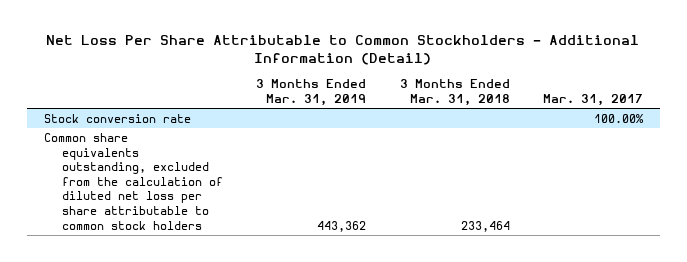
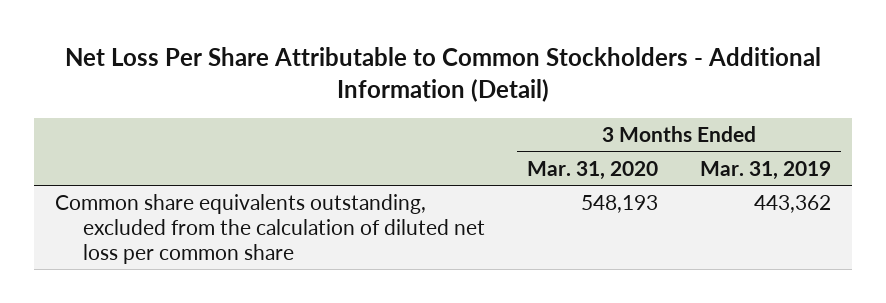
- | 3 Months Ended Mar. 31, 2019 | 3 Months Ended Mar. 31, 2018 | Mar. 31, 2017
+ | 3 Months Ended Mar. 31, 2020 | 3 Months Ended Mar. 31, 2019
- Stock conversion rate | | | 100.00%
- Common share equivalents outstanding, excluded from the calculation of diluted net loss per share attributable to common stock holders | 443,362 | 233,464 |
+ Common share equivalents outstanding, excluded from the calculation of diluted net loss per common share | 548,193 | 443,362

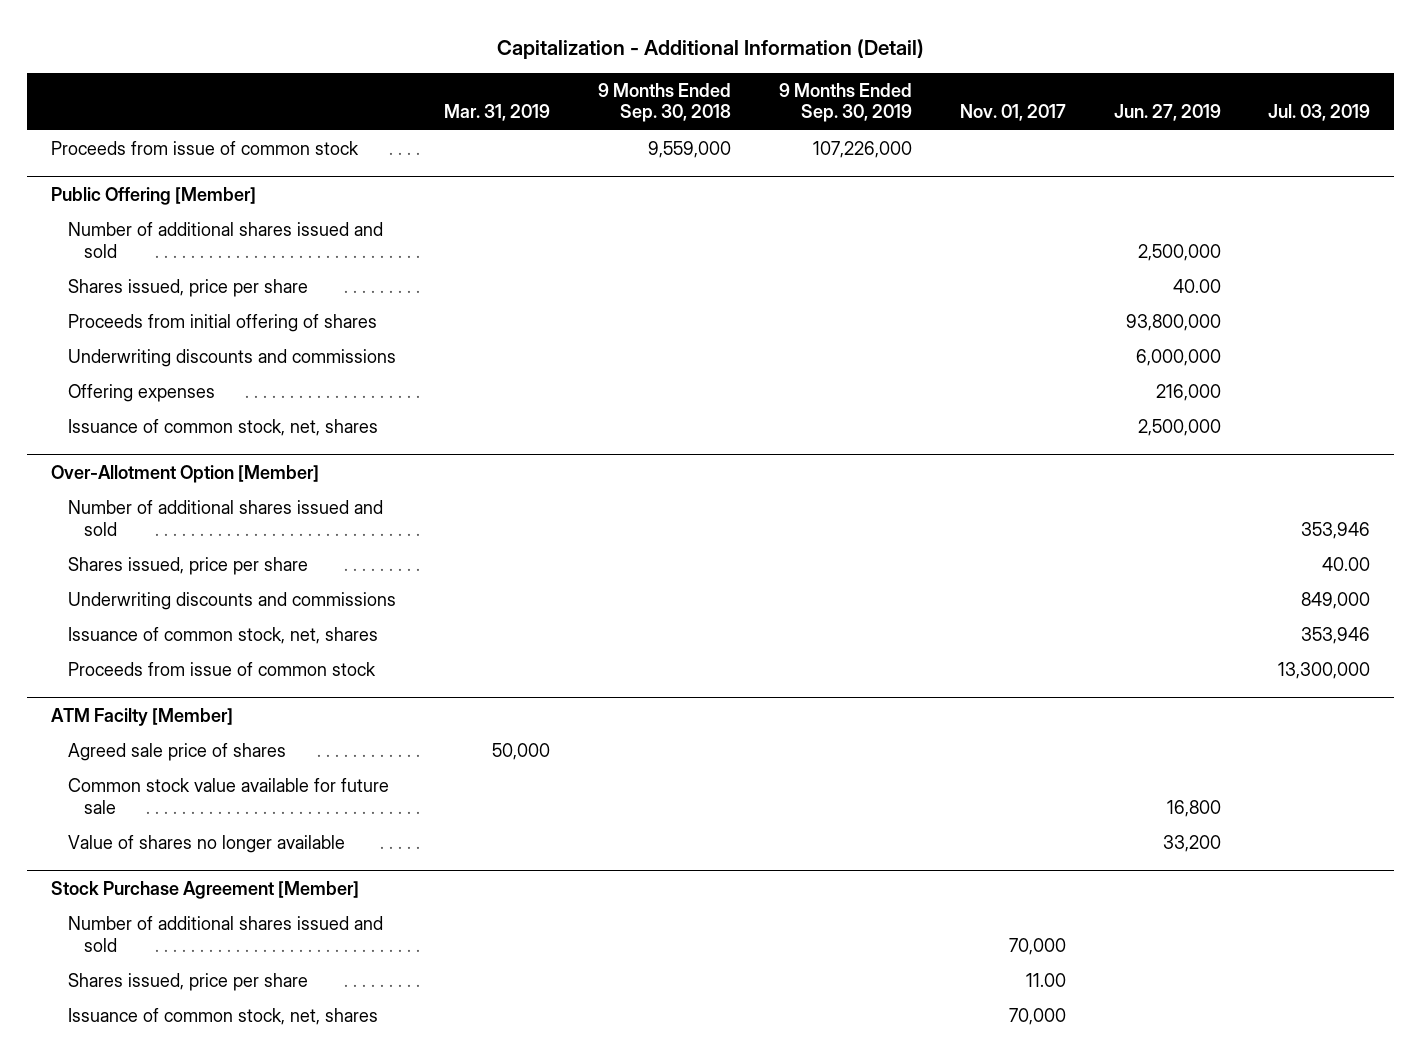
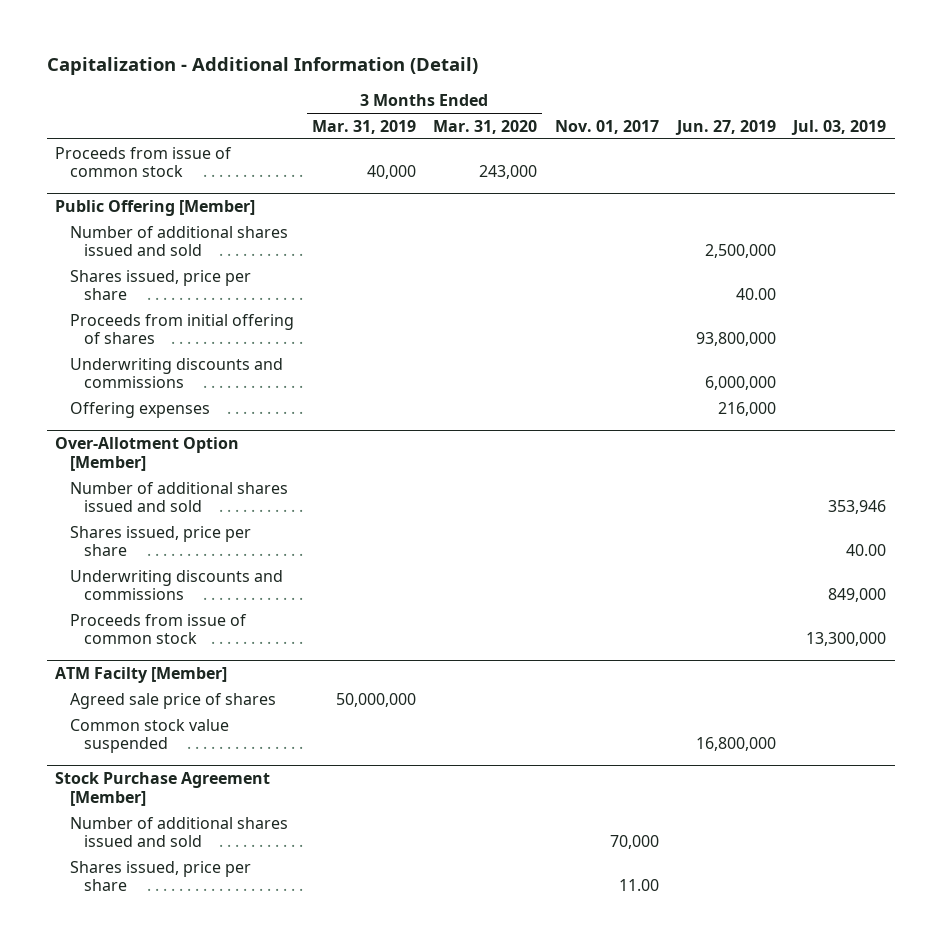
- | Mar. 31, 2019 | 9 Months Ended Sep. 30, 2018 | 9 Months Ended Sep. 30, 2019 | Nov. 01, 2017 | Jun. 27, 2019 | Jul. 03, 2019
+ | 3 Months Ended Mar. 31, 2019 | 3 Months Ended Mar. 31, 2020 | Nov. 01, 2017 | Jun. 27, 2019 | Jul. 03, 2019
@ Public Offering [Member]
- Issuance of common stock, net, shares | | | | | 2,500,000 |
@ Over-Allotment Option [Member]
- Issuance of common stock, net, shares | | | | | | 353,946
@ ATM Facilty [Member]
- Common stock value available for future sale | | | | | 16,800 |
- Value of shares no longer available | | | | | 33,200 |
+ Common stock value suspended | | | | 16,800,000 |
@ Stock Purchase Agreement [Member]
- Issuance of common stock, net, shares | | | | 70,000 | |

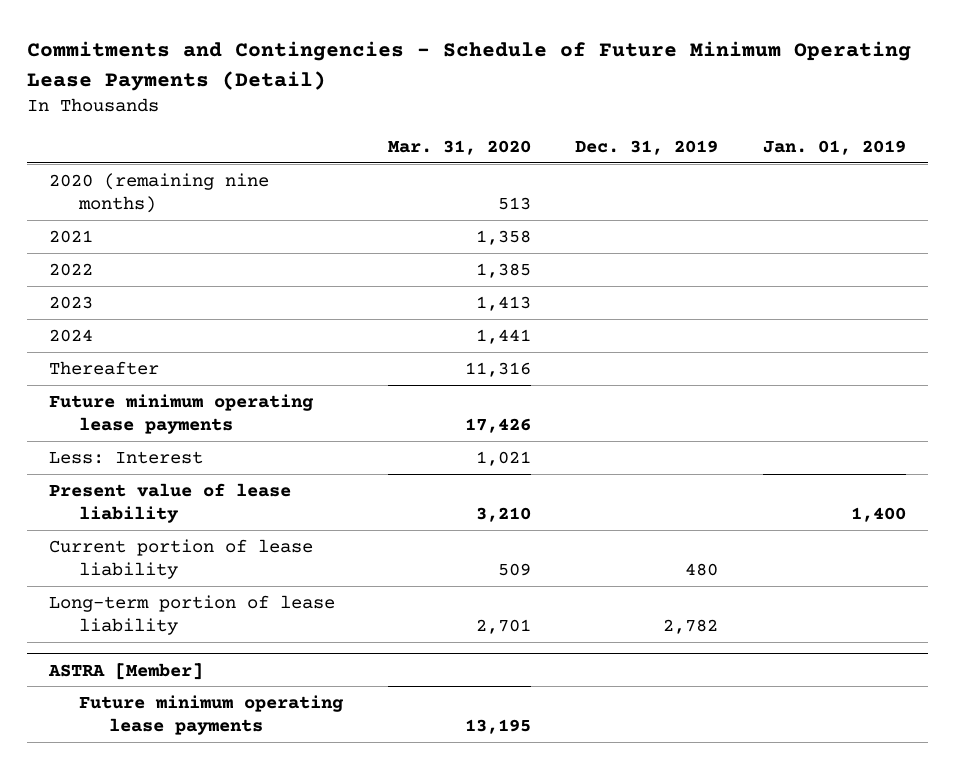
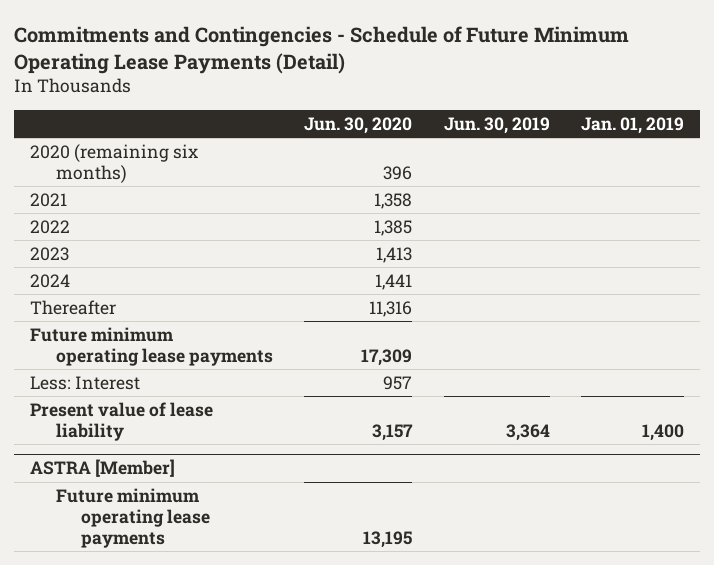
- | Mar. 31, 2020 | Dec. 31, 2019 | Jan. 01, 2019
+ | Jun. 30, 2020 | Jun. 30, 2019 | Jan. 01, 2019
- 2020 (remaining nine months) | 513 | |
+ 2020 (remaining six months) | 396 | |
- Current portion of lease liability | 509 | 480 |
- Long-term portion of lease liability | 2,701 | 2,782 |

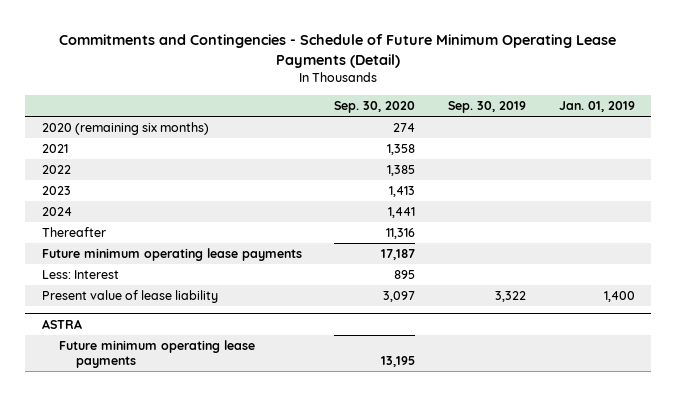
- | Jun. 30, 2020 | Jun. 30, 2019 | Jan. 01, 2019
+ | Sep. 30, 2020 | Sep. 30, 2019 | Jan. 01, 2019
- ASTRA [Member]
+ ASTRA

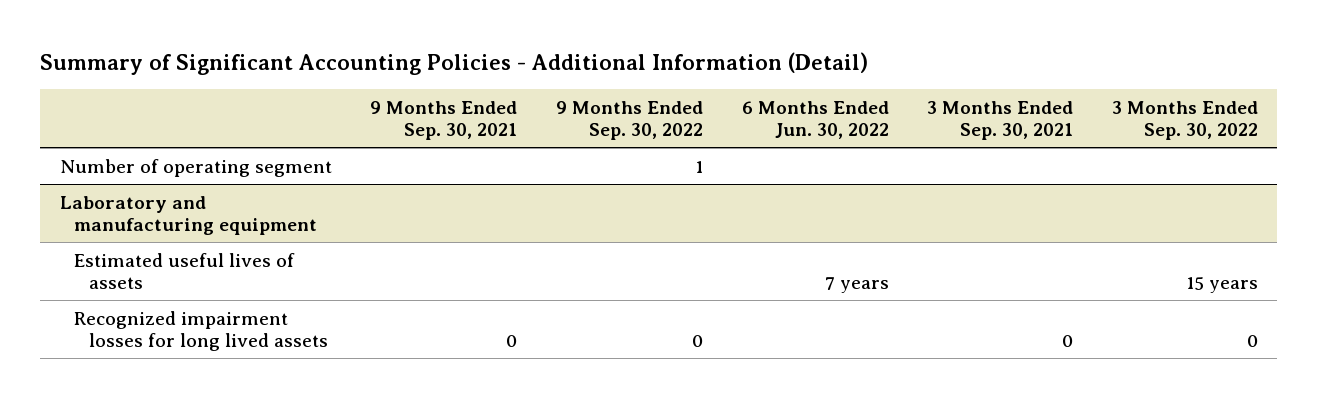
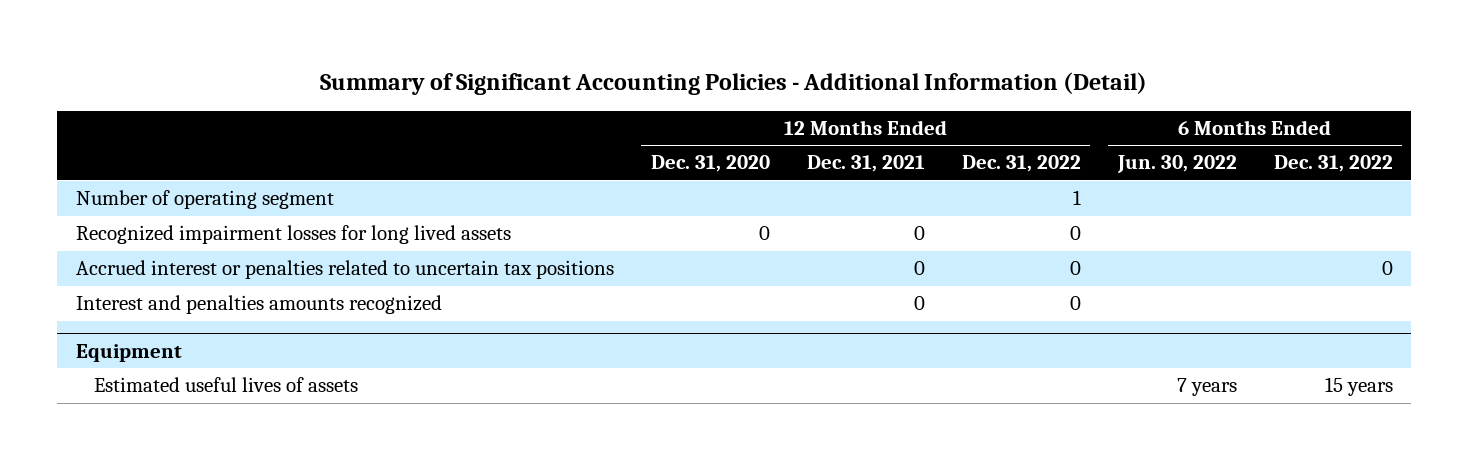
- | 9 Months Ended Sep. 30, 2021 | 9 Months Ended Sep. 30, 2022 | 6 Months Ended Jun. 30, 2022 | 3 Months Ended Sep. 30, 2021 | 3 Months Ended Sep. 30, 2022
+ | 12 Months Ended Dec. 31, 2020 | 12 Months Ended Dec. 31, 2021 | 12 Months Ended Dec. 31, 2022 | 6 Months Ended Jun. 30, 2022 | 6 Months Ended Dec. 31, 2022
- Laboratory and manufacturing equipment
+ Recognized impairment losses for long lived assets | 0 | 0 | 0 | |
+ Accrued interest or penalties related to uncertain tax positions | | 0 | 0 | | 0
+ Interest and penalties amounts recognized | | 0 | 0 | |
+ Equipment
- Recognized impairment losses for long lived assets | 0 | 0 | | 0 | 0

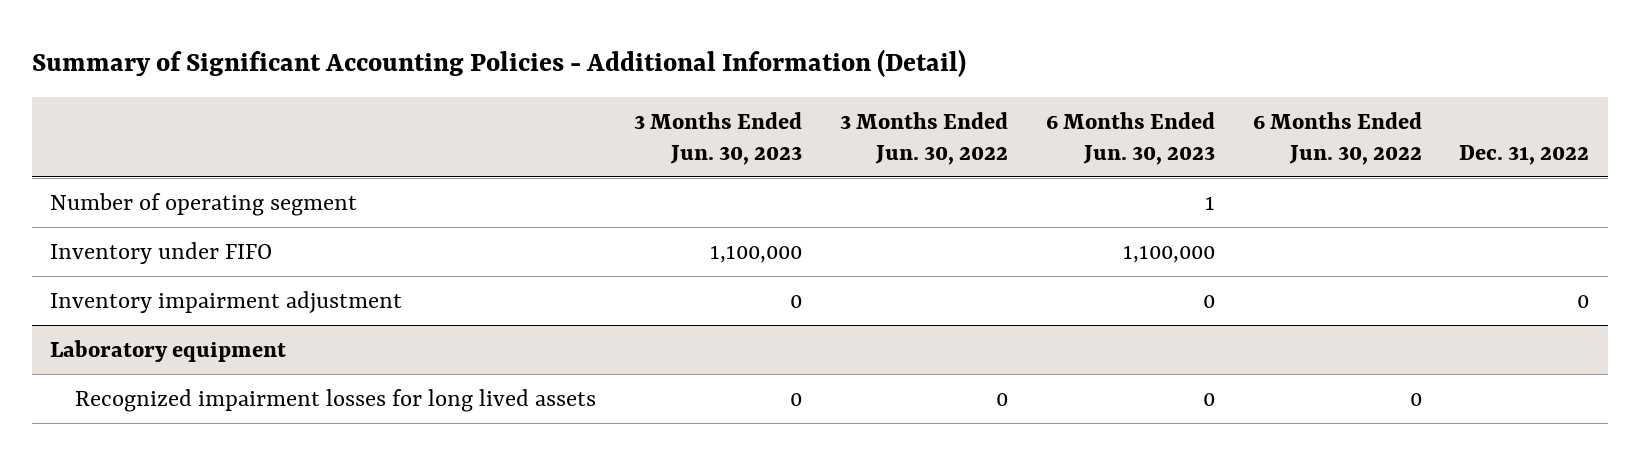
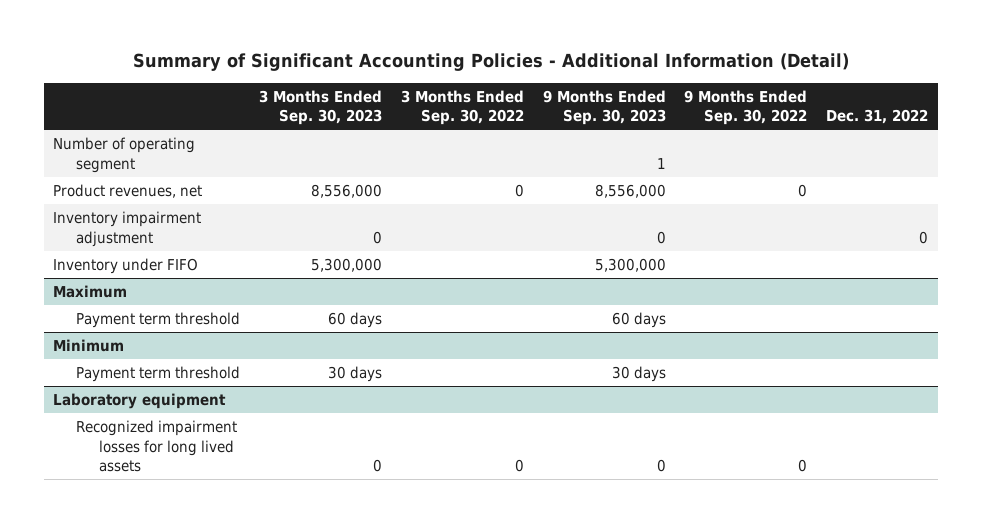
- | 3 Months Ended Jun. 30, 2023 | 3 Months Ended Jun. 30, 2022 | 6 Months Ended Jun. 30, 2023 | 6 Months Ended Jun. 30, 2022 | Dec. 31, 2022
+ | 3 Months Ended Sep. 30, 2023 | 3 Months Ended Sep. 30, 2022 | 9 Months Ended Sep. 30, 2023 | 9 Months Ended Sep. 30, 2022 | Dec. 31, 2022
+ Product revenues, net | 8,556,000 | 0 | 8,556,000 | 0 |
moved down: Inventory under FIFO | 5,300,000 | | 5,300,000 | |
+ Maximum
+ Payment term threshold | 60 days | | 60 days | |
+ Minimum
+ Payment term threshold | 30 days | | 30 days | |

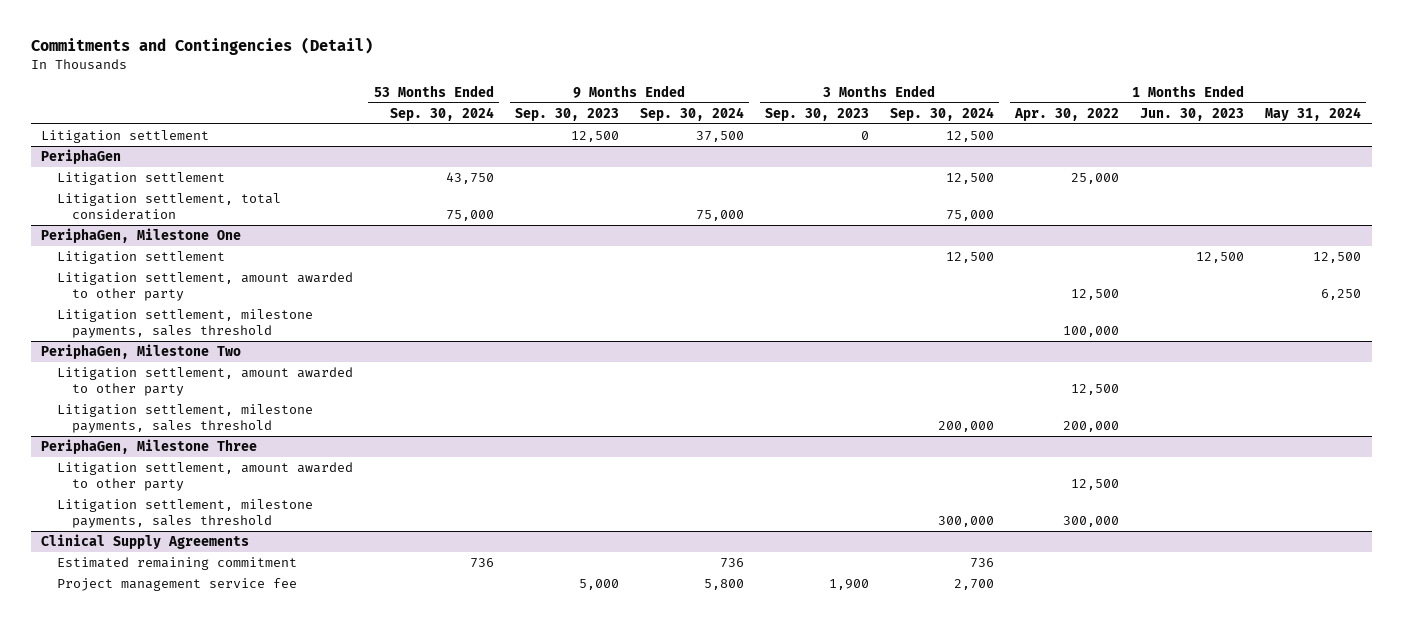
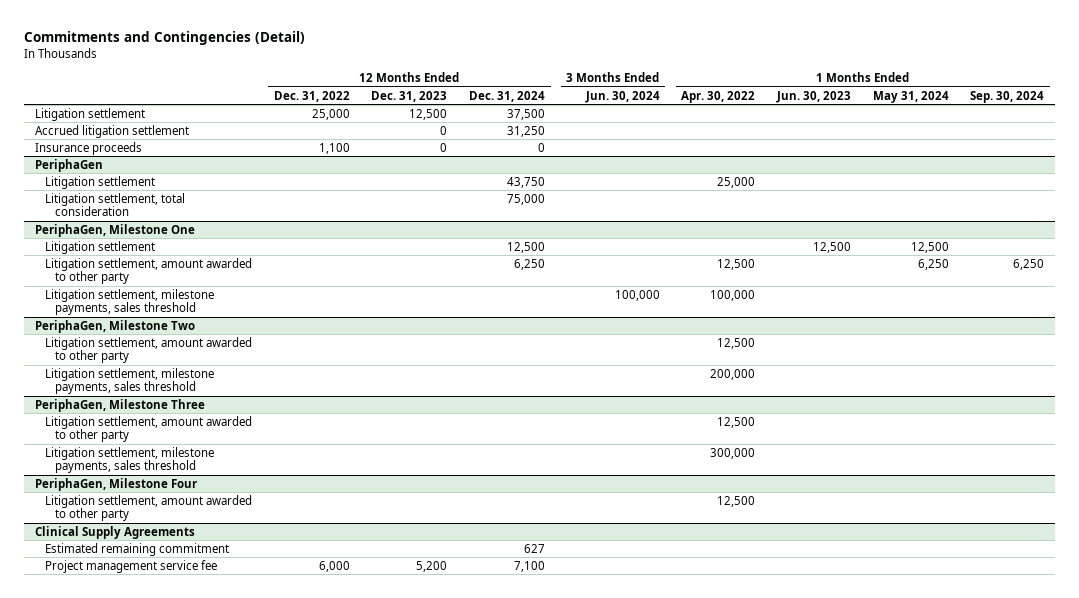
- | 53 Months Ended Sep. 30, 2024 | 9 Months Ended Sep. 30, 2023 | 9 Months Ended Sep. 30, 2024 | 3 Months Ended Sep. 30, 2023 | 3 Months Ended Sep. 30, 2024 | 1 Months Ended Apr. 30, 2022 | 1 Months Ended Jun. 30, 2023 | 1 Months Ended May 31, 2024
+ | 12 Months Ended Dec. 31, 2022 | 12 Months Ended Dec. 31, 2023 | 12 Months Ended Dec. 31, 2024 | 3 Months Ended Jun. 30, 2024 | 1 Months Ended Apr. 30, 2022 | 1 Months Ended Jun. 30, 2023 | 1 Months Ended May 31, 2024 | 1 Months Ended Sep. 30, 2024
+ Accrued litigation settlement | | 0 | 31,250 | | | | |
+ Insurance proceeds | 1,100 | 0 | 0 | | | | |
+ PeriphaGen, Milestone Four
+ Litigation settlement, amount awarded to other party | | | | | 12,500 | | |

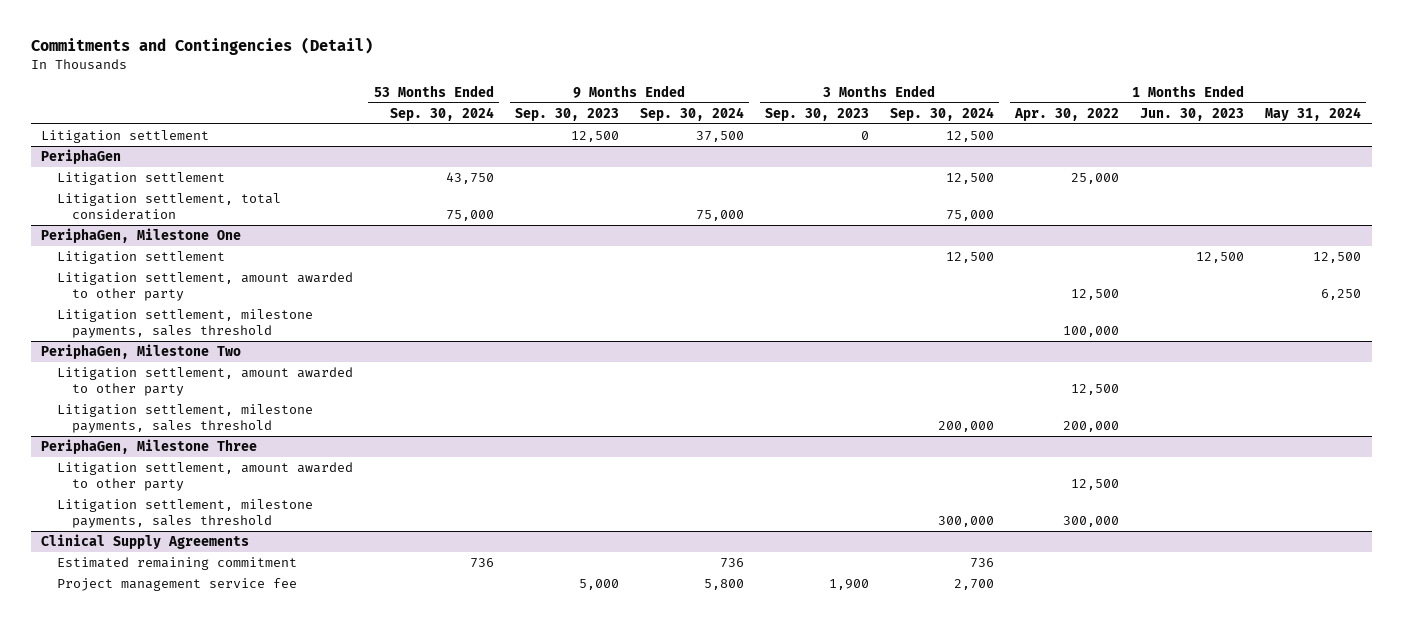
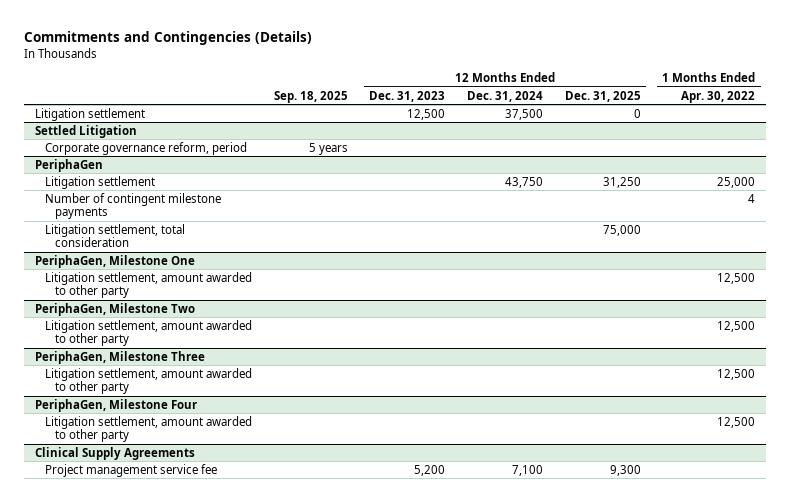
- Commitments and Contingencies (Detail)
+ Commitments and Contingencies (Details)
- | 53 Months Ended Sep. 30, 2024 | 9 Months Ended Sep. 30, 2023 | 9 Months Ended Sep. 30, 2024 | 3 Months Ended Sep. 30, 2023 | 3 Months Ended Sep. 30, 2024 | 1 Months Ended Apr. 30, 2022 | 1 Months Ended Jun. 30, 2023 | 1 Months Ended May 31, 2024
+ | Sep. 18, 2025 | 12 Months Ended Dec. 31, 2023 | 12 Months Ended Dec. 31, 2024 | 12 Months Ended Dec. 31, 2025 | 1 Months Ended Apr. 30, 2022
+ Settled Litigation
+ Corporate governance reform, period | 5 years | | | |
@ PeriphaGen
+ Number of contingent milestone payments | | | | | 4
@ PeriphaGen, Milestone One
- Litigation settlement | | | | | 12,500 | | 12,500 | 12,500
- Litigation settlement, milestone payments, sales threshold | | | | | | 100,000 | |
@ PeriphaGen, Milestone Two
- Litigation settlement, milestone payments, sales threshold | | | | | 200,000 | 200,000 | |
@ PeriphaGen, Milestone Three
- Litigation settlement, milestone payments, sales threshold | | | | | 300,000 | 300,000 | |
+ PeriphaGen, Milestone Four
+ Litigation settlement, amount awarded to other party | | | | | 12,500
@ Clinical Supply Agreements
- Estimated remaining commitment | 736 | | 736 | | 736 | | |

